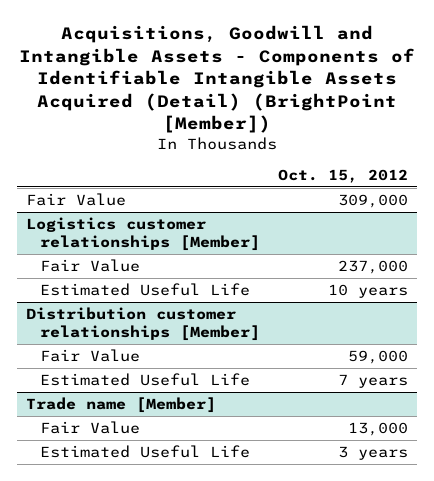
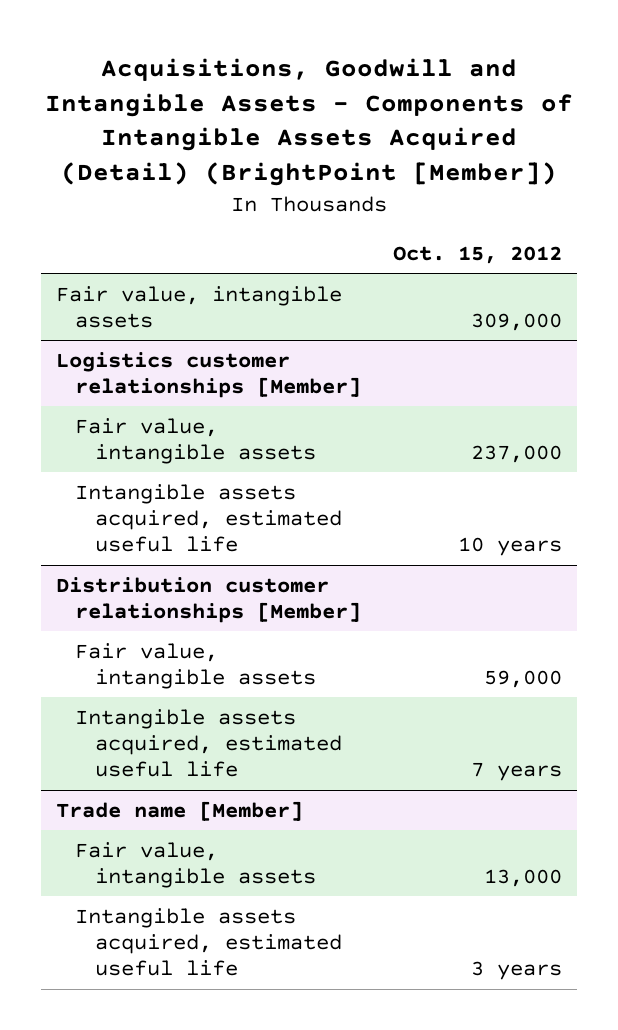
- Acquisitions, Goodwill and Intangible Assets - Components of Identifiable Intangible Assets Acquired (Detail) (BrightPoint [Member])
+ Acquisitions, Goodwill and Intangible Assets - Components of Intangible Assets Acquired (Detail) (BrightPoint [Member])
- Fair Value | 309,000
+ Fair value, intangible assets | 309,000
@ Logistics customer relationships [Member]
- Fair Value | 237,000
- Estimated Useful Life | 10 years
+ Fair value, intangible assets | 237,000
+ Intangible assets acquired, estimated useful life | 10 years
@ Distribution customer relationships [Member]
- Fair Value | 59,000
- Estimated Useful Life | 7 years
+ Fair value, intangible assets | 59,000
+ Intangible assets acquired, estimated useful life | 7 years
@ Trade name [Member]
- Fair Value | 13,000
- Estimated Useful Life | 3 years
+ Fair value, intangible assets | 13,000
+ Intangible assets acquired, estimated useful life | 3 years

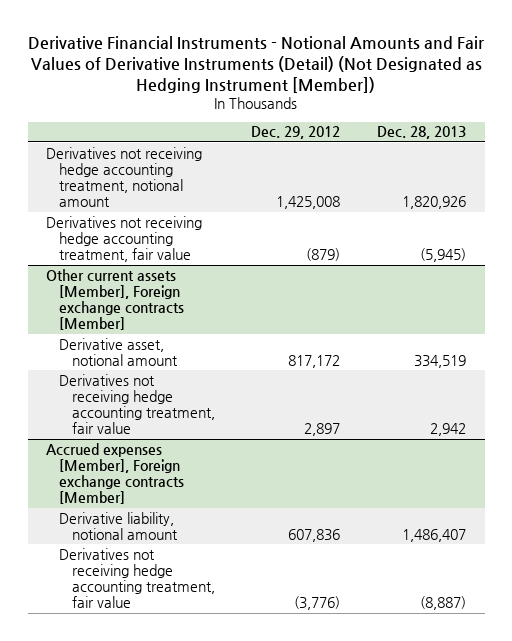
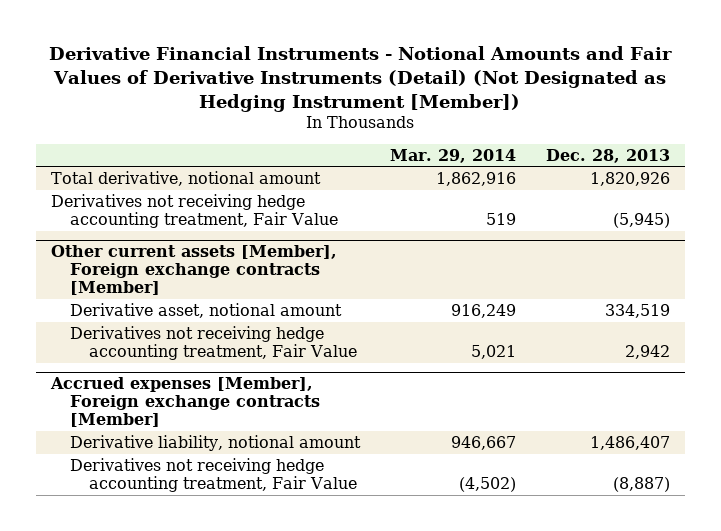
- | Dec. 29, 2012 | Dec. 28, 2013
+ | Mar. 29, 2014 | Dec. 28, 2013
- Derivatives not receiving hedge accounting treatment, notional amount | 1,425,008 | 1,820,926
- Derivatives not receiving hedge accounting treatment, fair value | (879) | (5,945)
+ Total derivative, notional amount | 1,862,916 | 1,820,926
+ Derivatives not receiving hedge accounting treatment, Fair Value | 519 | (5,945)
@ Other current assets [Member], Foreign exchange contracts [Member]
- Derivatives not receiving hedge accounting treatment, fair value | 2,897 | 2,942
+ Derivatives not receiving hedge accounting treatment, Fair Value | 5,021 | 2,942
@ Accrued expenses [Member], Foreign exchange contracts [Member]
- Derivatives not receiving hedge accounting treatment, fair value | (3,776) | (8,887)
+ Derivatives not receiving hedge accounting treatment, Fair Value | (4,502) | (8,887)

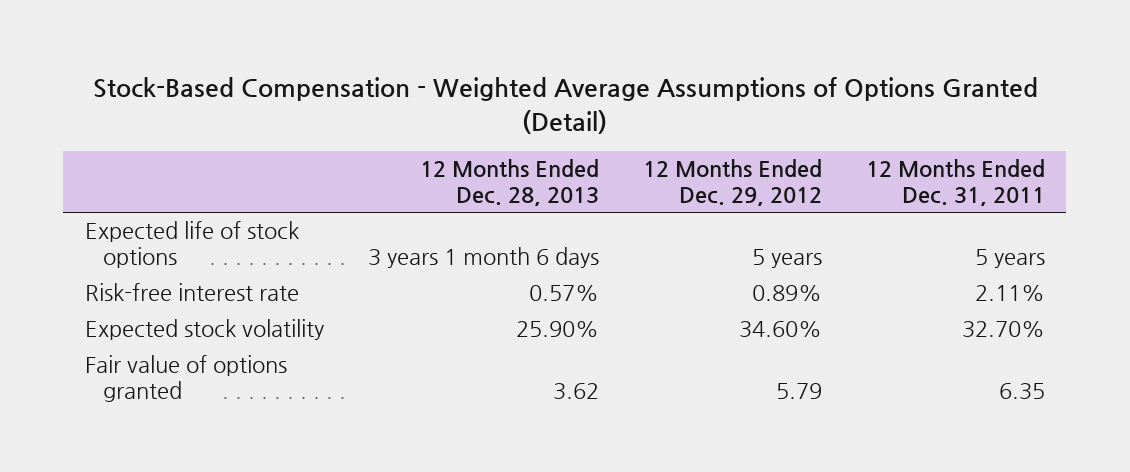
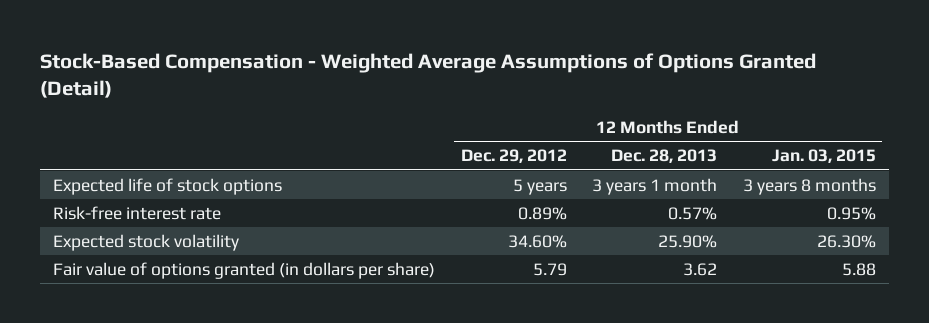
- | 12 Months Ended Dec. 28, 2013 | 12 Months Ended Dec. 29, 2012 | 12 Months Ended Dec. 31, 2011
+ | 12 Months Ended Dec. 29, 2012 | 12 Months Ended Dec. 28, 2013 | 12 Months Ended Jan. 03, 2015
- Expected life of stock options | 3 years 1 month 6 days | 5 years | 5 years
+ Expected life of stock options | 5 years | 3 years 1 month | 3 years 8 months
- Fair value of options granted | 3.62 | 5.79 | 6.35
+ Fair value of options granted (in dollars per share) | 5.79 | 3.62 | 5.88

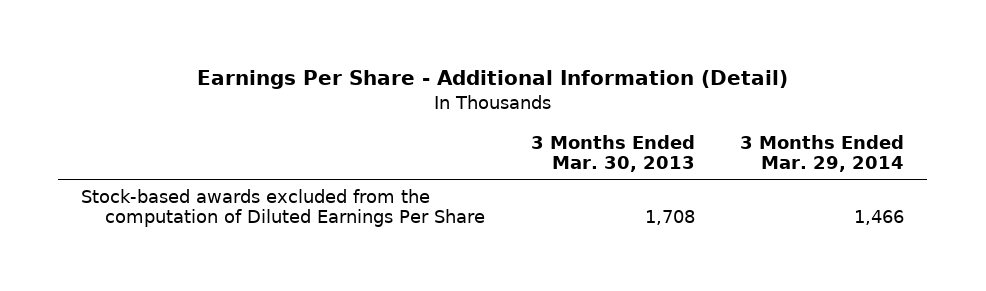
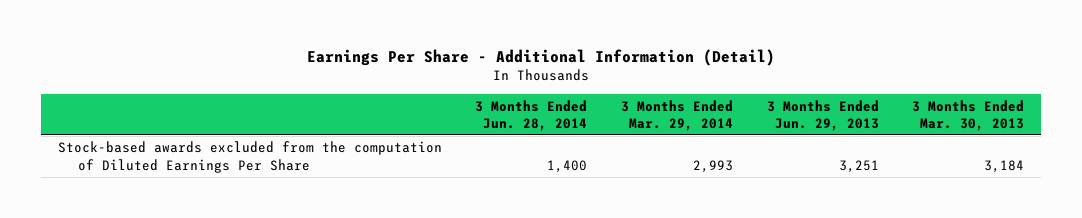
- | 3 Months Ended Mar. 30, 2013 | 3 Months Ended Mar. 29, 2014
+ | 3 Months Ended Jun. 28, 2014 | 3 Months Ended Mar. 29, 2014 | 3 Months Ended Jun. 29, 2013 | 3 Months Ended Mar. 30, 2013
- Stock-based awards excluded from the computation of Diluted Earnings Per Share | 1,708 | 1,466
+ Stock-based awards excluded from the computation of Diluted Earnings Per Share | 1,400 | 2,993 | 3,251 | 3,184

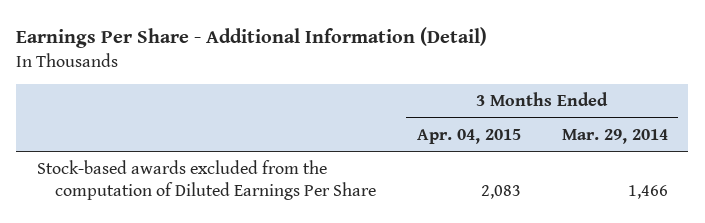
- | 3 Months Ended Jun. 28, 2014 | 3 Months Ended Mar. 29, 2014 | 3 Months Ended Jun. 29, 2013 | 3 Months Ended Mar. 30, 2013
+ | 3 Months Ended Apr. 04, 2015 | 3 Months Ended Mar. 29, 2014
- Stock-based awards excluded from the computation of Diluted Earnings Per Share | 1,400 | 2,993 | 3,251 | 3,184
+ Stock-based awards excluded from the computation of Diluted Earnings Per Share | 2,083 | 1,466

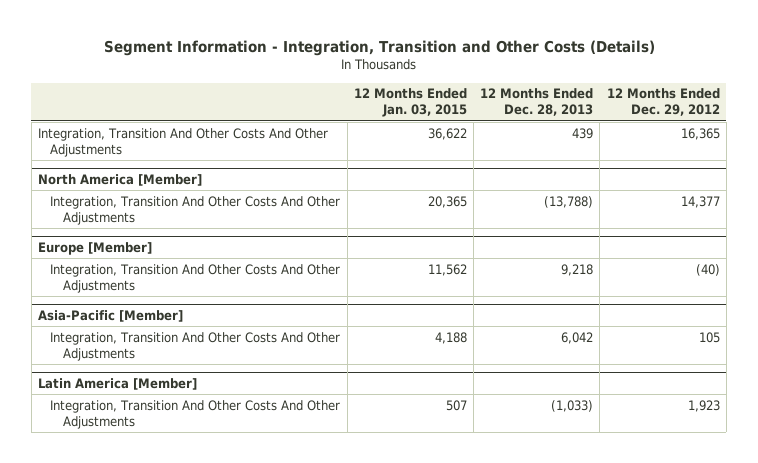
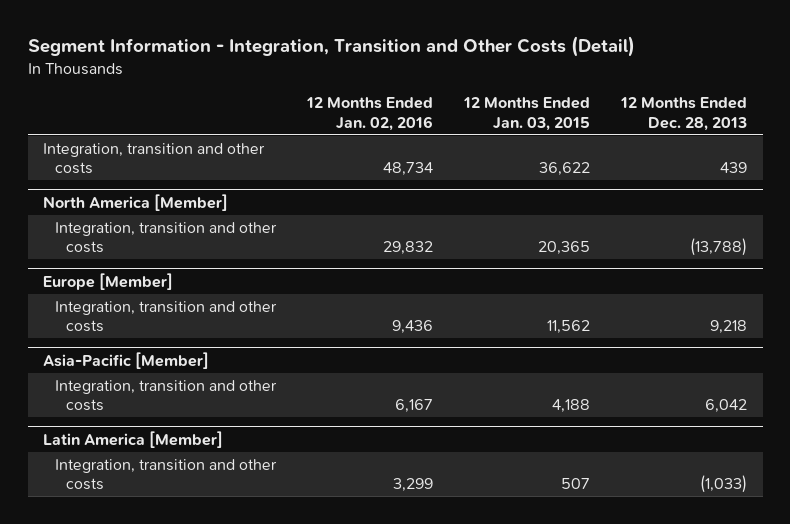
- Segment Information - Integration, Transition and Other Costs (Details)
+ Segment Information - Integration, Transition and Other Costs (Detail)
- | 12 Months Ended Jan. 03, 2015 | 12 Months Ended Dec. 28, 2013 | 12 Months Ended Dec. 29, 2012
+ | 12 Months Ended Jan. 02, 2016 | 12 Months Ended Jan. 03, 2015 | 12 Months Ended Dec. 28, 2013
- Integration, Transition And Other Costs And Other Adjustments | 36,622 | 439 | 16,365
+ Integration, transition and other costs | 48,734 | 36,622 | 439
@ North America [Member]
- Integration, Transition And Other Costs And Other Adjustments | 20,365 | (13,788) | 14,377
+ Integration, transition and other costs | 29,832 | 20,365 | (13,788)
@ Europe [Member]
- Integration, Transition And Other Costs And Other Adjustments | 11,562 | 9,218 | (40)
+ Integration, transition and other costs | 9,436 | 11,562 | 9,218
@ Asia-Pacific [Member]
- Integration, Transition And Other Costs And Other Adjustments | 4,188 | 6,042 | 105
+ Integration, transition and other costs | 6,167 | 4,188 | 6,042
@ Latin America [Member]
- Integration, Transition And Other Costs And Other Adjustments | 507 | (1,033) | 1,923
+ Integration, transition and other costs | 3,299 | 507 | (1,033)

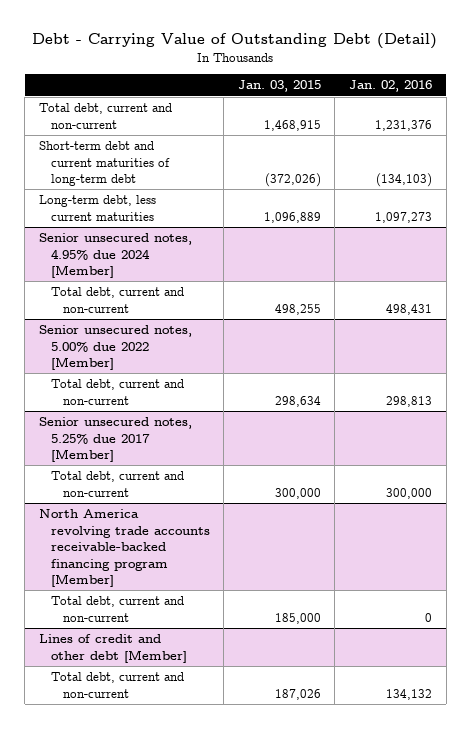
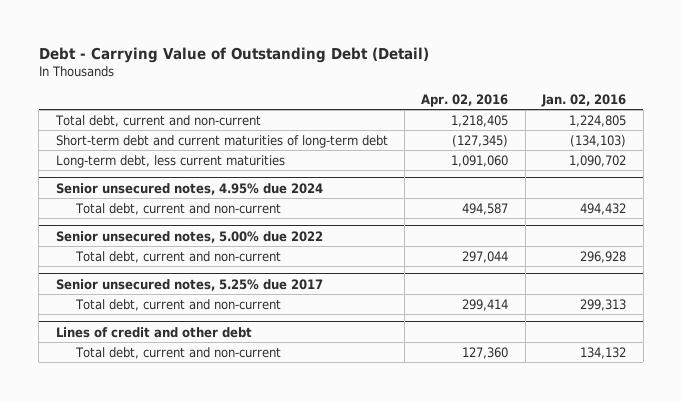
- | Jan. 03, 2015 | Jan. 02, 2016
+ | Apr. 02, 2016 | Jan. 02, 2016
- Total debt, current and non-current | 1,468,915 | 1,231,376
+ Total debt, current and non-current | 1,218,405 | 1,224,805
- Long-term debt, less current maturities | 1,096,889 | 1,097,273
- Senior unsecured notes, 4.95% due 2024 [Member]
- Total debt, current and non-current | 498,255 | 498,431
- Senior unsecured notes, 5.00% due 2022 [Member]
- Total debt, current and non-current | 298,634 | 298,813
- Senior unsecured notes, 5.25% due 2017 [Member]
- Total debt, current and non-current | 300,000 | 300,000
- North America revolving trade accounts receivable-backed financing program [Member]
- Total debt, current and non-current | 185,000 | 0
- Lines of credit and other debt [Member]
+ Long-term debt, less current maturities | 1,091,060 | 1,090,702
+ Senior unsecured notes, 4.95% due 2024
+ Total debt, current and non-current | 494,587 | 494,432
+ Senior unsecured notes, 5.00% due 2022
+ Total debt, current and non-current | 297,044 | 296,928
+ Senior unsecured notes, 5.25% due 2017
+ Total debt, current and non-current | 299,414 | 299,313
+ Lines of credit and other debt

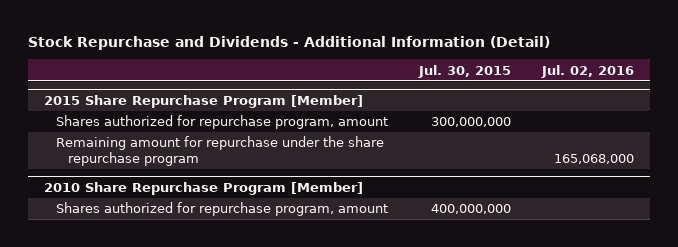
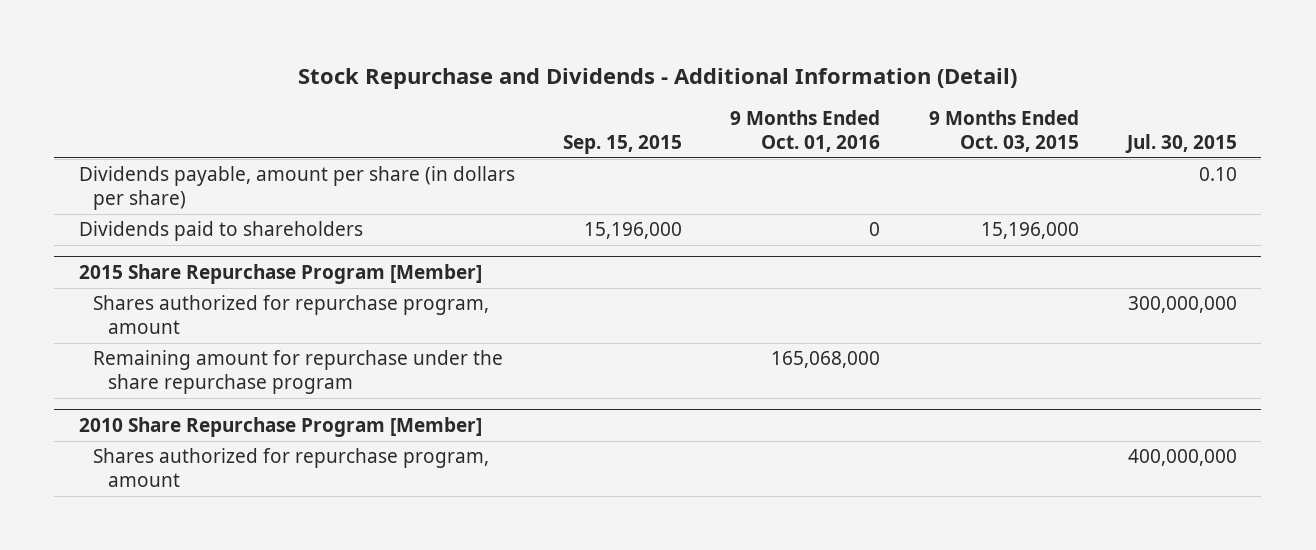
- | Jul. 30, 2015 | Jul. 02, 2016
+ | Sep. 15, 2015 | 9 Months Ended Oct. 01, 2016 | 9 Months Ended Oct. 03, 2015 | Jul. 30, 2015
+ Dividends payable, amount per share (in dollars per share) | | | | 0.10
+ Dividends paid to shareholders | 15,196,000 | 0 | 15,196,000 |

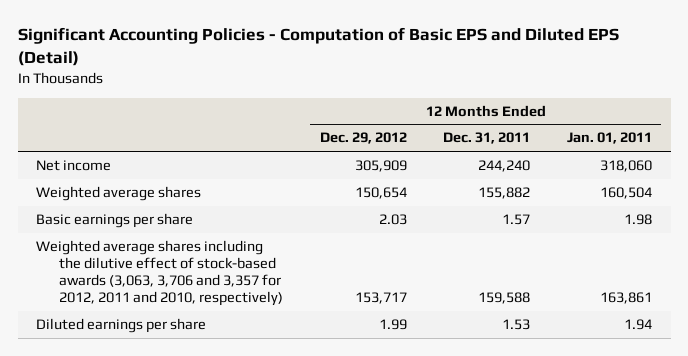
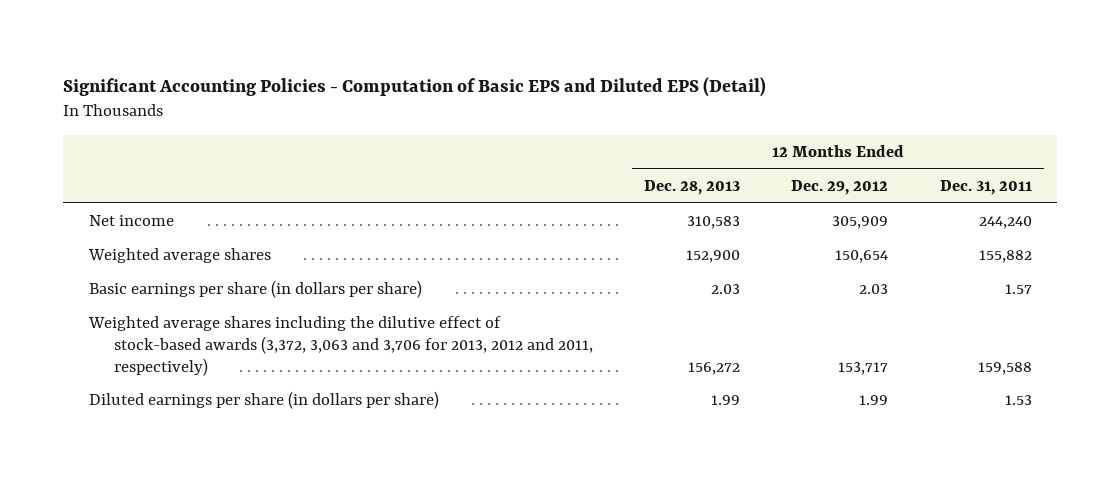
- | 12 Months Ended Dec. 29, 2012 | 12 Months Ended Dec. 31, 2011 | 12 Months Ended Jan. 01, 2011
+ | 12 Months Ended Dec. 28, 2013 | 12 Months Ended Dec. 29, 2012 | 12 Months Ended Dec. 31, 2011
- Basic earnings per share | 2.03 | 1.57 | 1.98
- Weighted average shares including the dilutive effect of stock-based awards (3,063, 3,706 and 3,357 for 2012, 2011 and 2010, respectively) | 153,717 | 159,588 | 163,861
- Diluted earnings per share | 1.99 | 1.53 | 1.94
+ Basic earnings per share (in dollars per share) | 2.03 | 2.03 | 1.57
+ Weighted average shares including the dilutive effect of stock-based awards (3,372, 3,063 and 3,706 for 2013, 2012 and 2011, respectively) | 156,272 | 153,717 | 159,588
+ Diluted earnings per share (in dollars per share) | 1.99 | 1.99 | 1.53

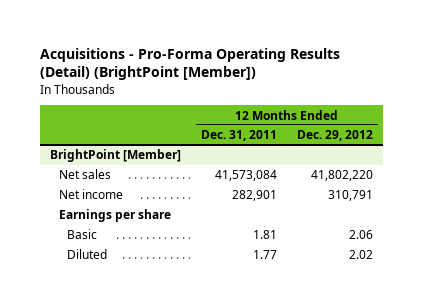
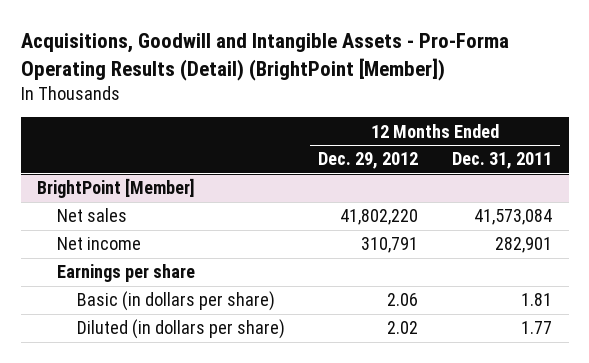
- Acquisitions - Pro-Forma Operating Results (Detail) (BrightPoint [Member])
+ Acquisitions, Goodwill and Intangible Assets - Pro-Forma Operating Results (Detail) (BrightPoint [Member])
- | 12 Months Ended Dec. 31, 2011 | 12 Months Ended Dec. 29, 2012
+ | 12 Months Ended Dec. 29, 2012 | 12 Months Ended Dec. 31, 2011
@ BrightPoint [Member]
- Basic | 1.81 | 2.06
- Diluted | 1.77 | 2.02
+ Basic (in dollars per share) | 2.06 | 1.81
+ Diluted (in dollars per share) | 2.02 | 1.77

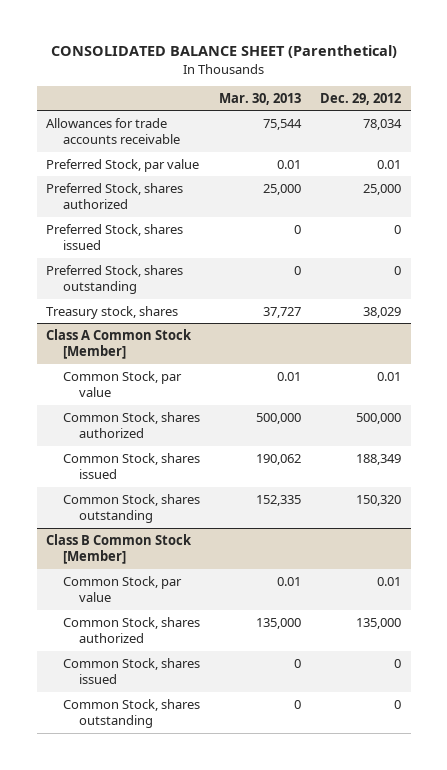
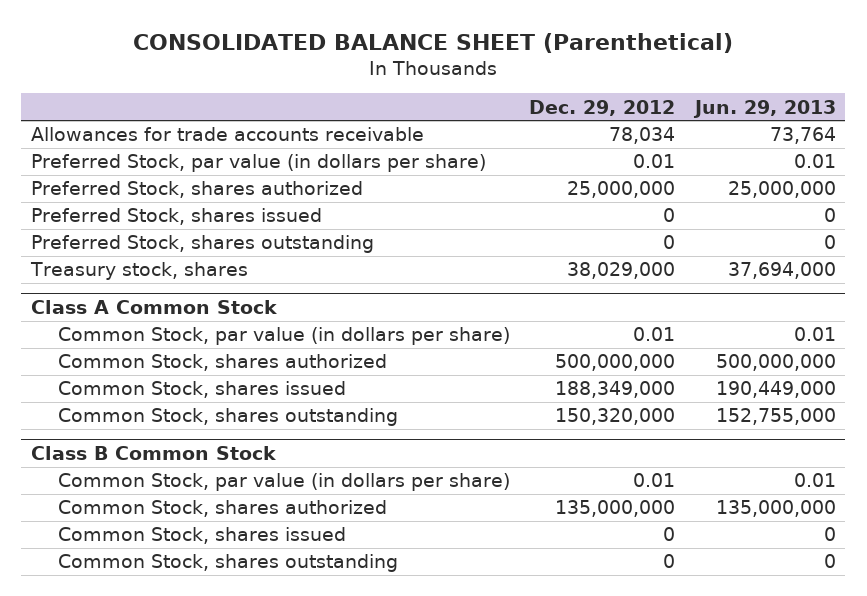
- | Mar. 30, 2013 | Dec. 29, 2012
+ | Dec. 29, 2012 | Jun. 29, 2013
- Preferred Stock, par value | 0.01 | 0.01
- Preferred Stock, shares authorized | 25,000 | 25,000
+ Preferred Stock, par value (in dollars per share) | 0.01 | 0.01
+ Preferred Stock, shares authorized | 25,000,000 | 25,000,000
- Treasury stock, shares | 37,727 | 38,029
- Class A Common Stock [Member]
- Common Stock, par value | 0.01 | 0.01
- Common Stock, shares authorized | 500,000 | 500,000
- Common Stock, shares issued | 190,062 | 188,349
- Common Stock, shares outstanding | 152,335 | 150,320
- Class B Common Stock [Member]
- Common Stock, par value | 0.01 | 0.01
- Common Stock, shares authorized | 135,000 | 135,000
+ Treasury stock, shares | 38,029,000 | 37,694,000
+ Class A Common Stock
+ Common Stock, par value (in dollars per share) | 0.01 | 0.01
+ Common Stock, shares authorized | 500,000,000 | 500,000,000
+ Common Stock, shares issued | 188,349,000 | 190,449,000
+ Common Stock, shares outstanding | 150,320,000 | 152,755,000
+ Class B Common Stock
+ Common Stock, par value (in dollars per share) | 0.01 | 0.01
+ Common Stock, shares authorized | 135,000,000 | 135,000,000

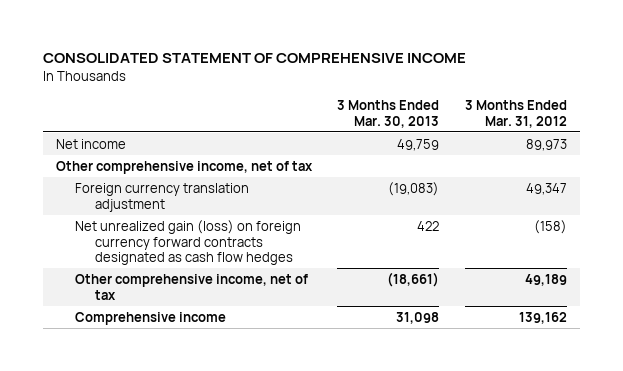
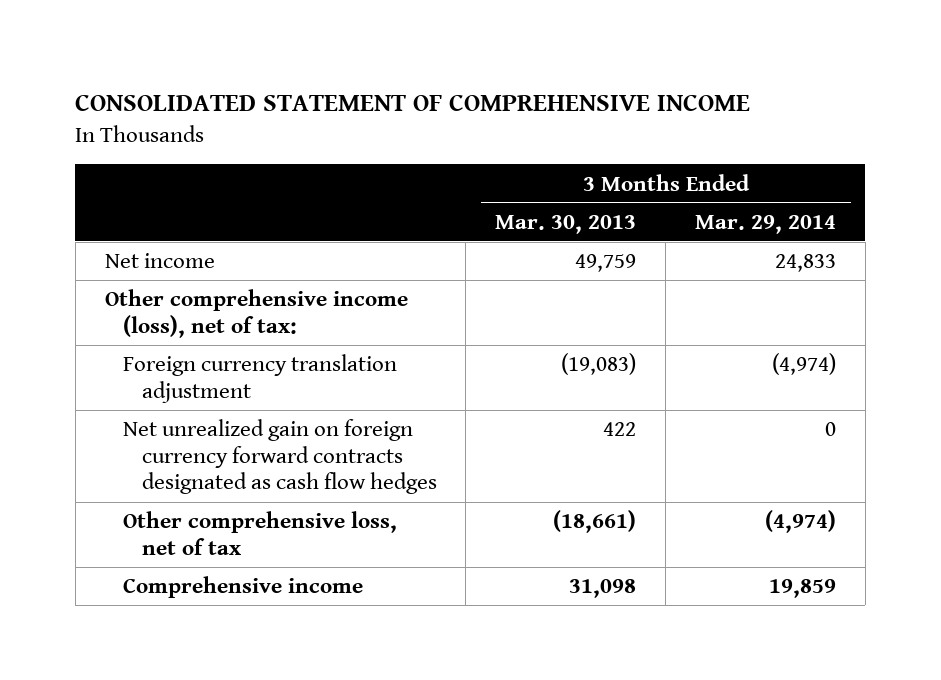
- | 3 Months Ended Mar. 30, 2013 | 3 Months Ended Mar. 31, 2012
+ | 3 Months Ended Mar. 30, 2013 | 3 Months Ended Mar. 29, 2014
- Other comprehensive income, net of tax
+ Other comprehensive income (loss), net of tax:
- Net unrealized gain (loss) on foreign currency forward contracts designated as cash flow hedges | 422 | (158)
- Other comprehensive income, net of tax | (18,661) | 49,189
+ Net unrealized gain on foreign currency forward contracts designated as cash flow hedges | 422 | 0
+ Other comprehensive loss, net of tax | (18,661) | (4,974)

